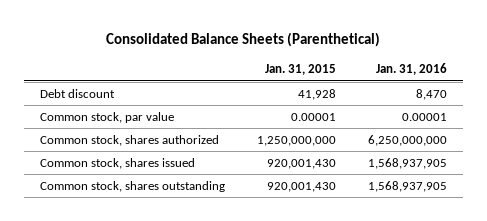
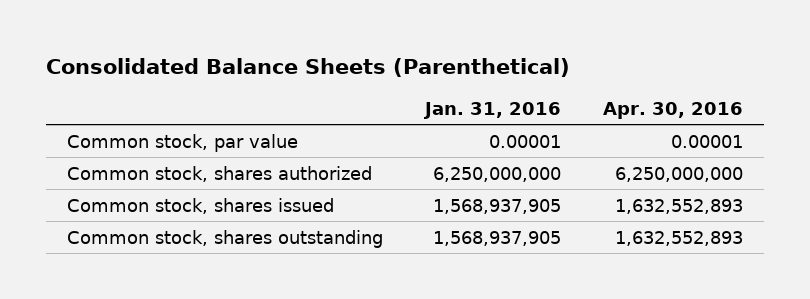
- | Jan. 31, 2015 | Jan. 31, 2016
+ | Jan. 31, 2016 | Apr. 30, 2016
- Debt discount | 41,928 | 8,470

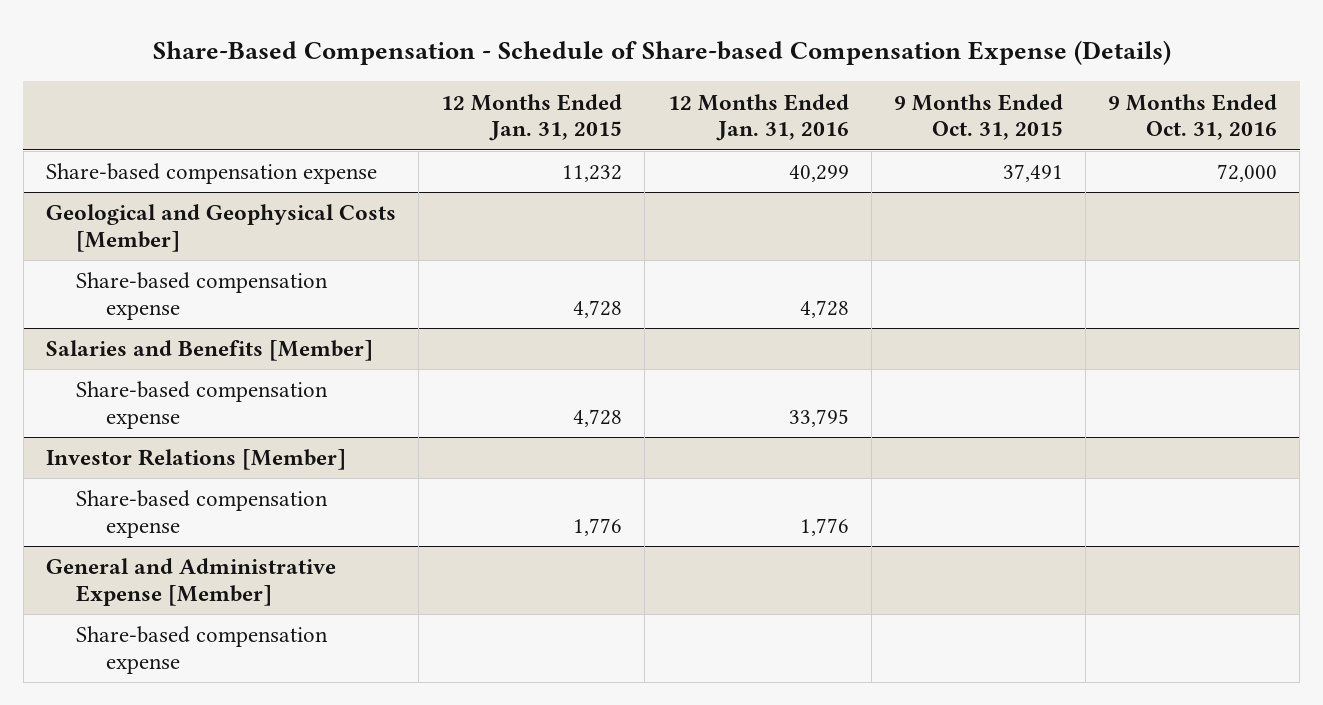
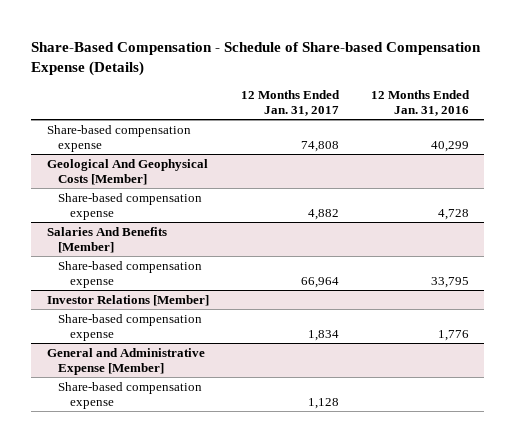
- | 12 Months Ended Jan. 31, 2015 | 12 Months Ended Jan. 31, 2016 | 9 Months Ended Oct. 31, 2015 | 9 Months Ended Oct. 31, 2016
+ | 12 Months Ended Jan. 31, 2017 | 12 Months Ended Jan. 31, 2016
- Geological and Geophysical Costs [Member]
+ Geological And Geophysical Costs [Member]
- Salaries and Benefits [Member]
+ Salaries And Benefits [Member]

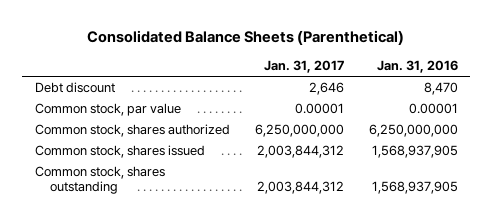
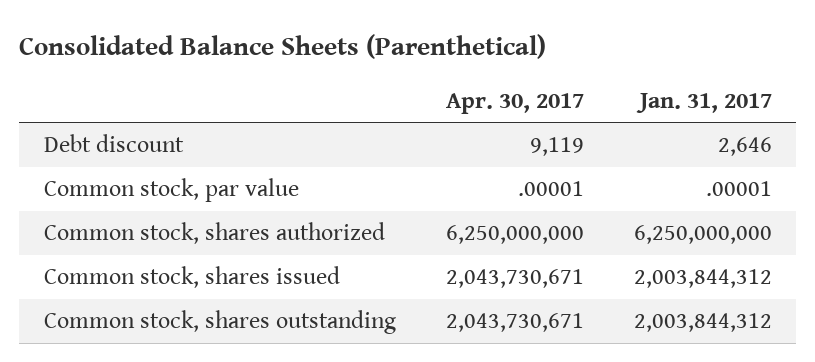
- | Jan. 31, 2017 | Jan. 31, 2016
+ | Apr. 30, 2017 | Jan. 31, 2017
- Common stock, par value | 0.00001 | 0.00001
+ Common stock, par value | .00001 | .00001

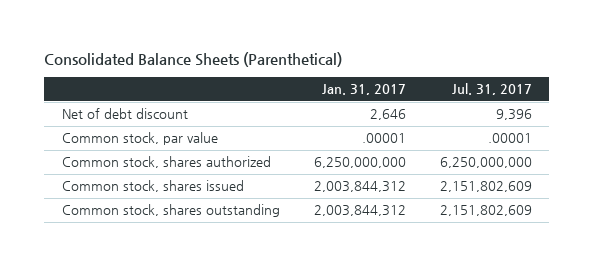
- | Apr. 30, 2017 | Jan. 31, 2017
+ | Jan. 31, 2017 | Jul. 31, 2017
- Debt discount | 9,119 | 2,646
+ Net of debt discount | 2,646 | 9,396

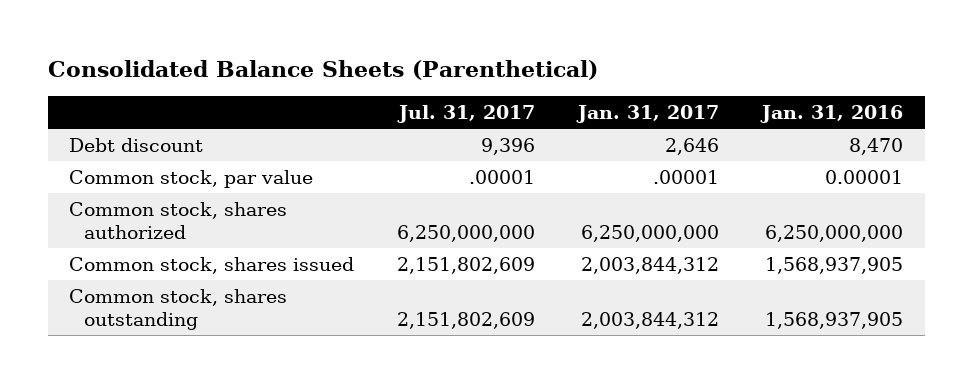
- | Jan. 31, 2017 | Jul. 31, 2017
+ | Jul. 31, 2017 | Jan. 31, 2017 | Jan. 31, 2016
- Net of debt discount | 2,646 | 9,396
+ Debt discount | 9,396 | 2,646 | 8,470

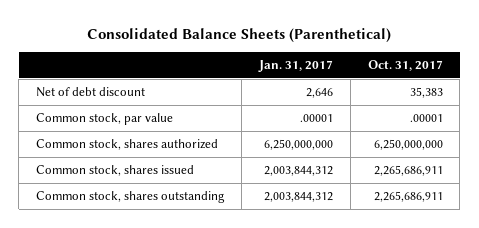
- | Jul. 31, 2017 | Jan. 31, 2017 | Jan. 31, 2016
+ | Jan. 31, 2017 | Oct. 31, 2017
- Debt discount | 9,396 | 2,646 | 8,470
+ Net of debt discount | 2,646 | 35,383

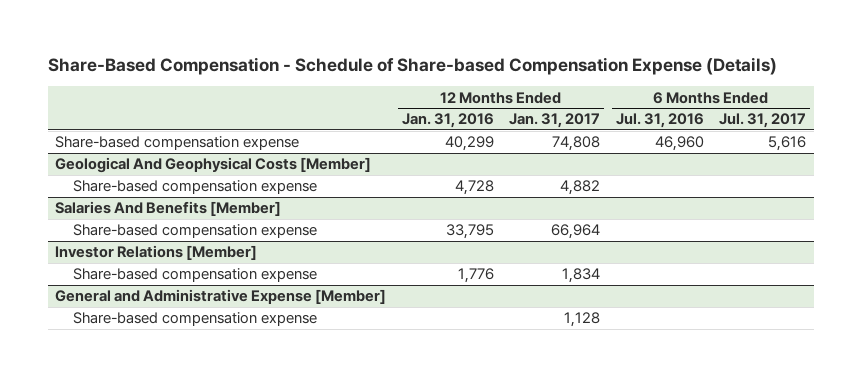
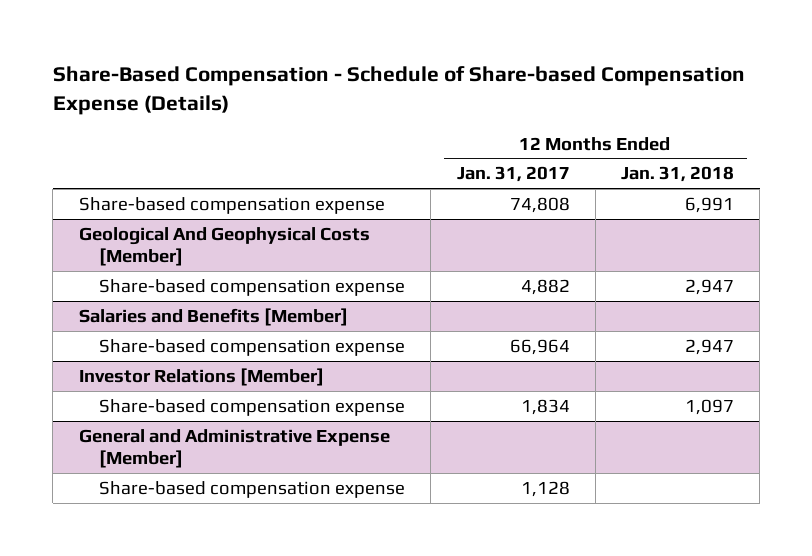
- | 12 Months Ended Jan. 31, 2016 | 12 Months Ended Jan. 31, 2017 | 6 Months Ended Jul. 31, 2016 | 6 Months Ended Jul. 31, 2017
+ | 12 Months Ended Jan. 31, 2017 | 12 Months Ended Jan. 31, 2018
- Salaries And Benefits [Member]
+ Salaries and Benefits [Member]

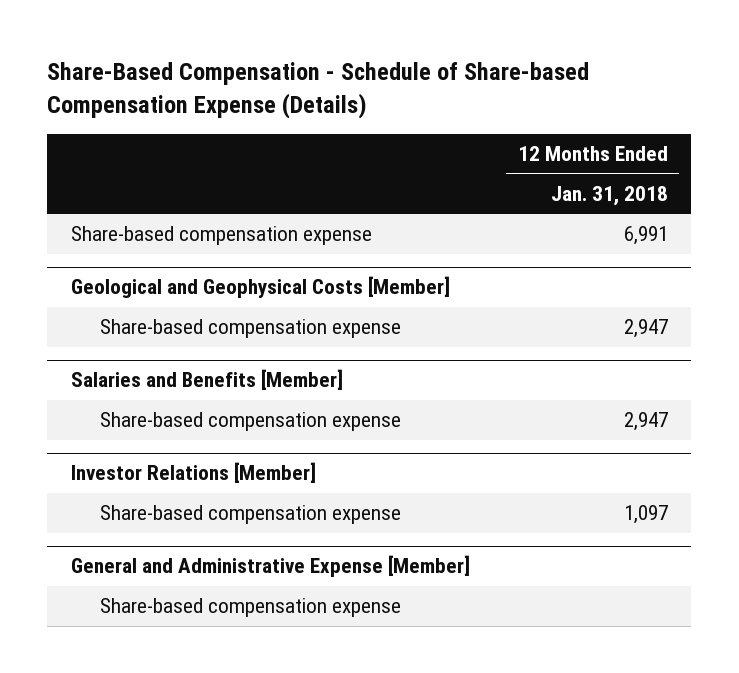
- | 12 Months Ended Jan. 31, 2017 | 12 Months Ended Jan. 31, 2018
+ | 12 Months Ended Jan. 31, 2018
- Geological And Geophysical Costs [Member]
+ Geological and Geophysical Costs [Member]

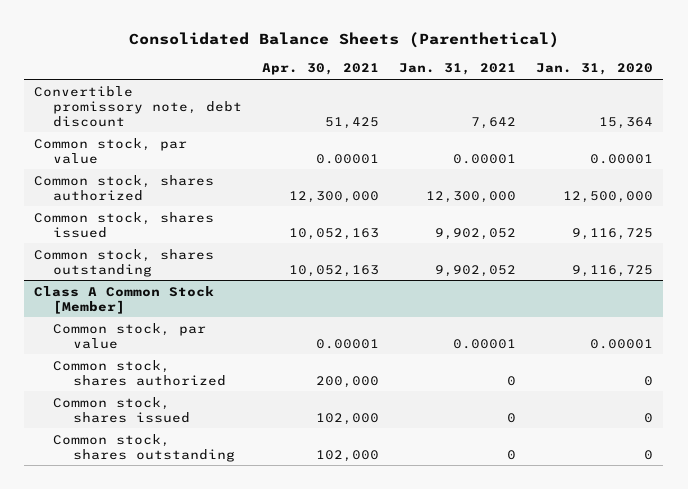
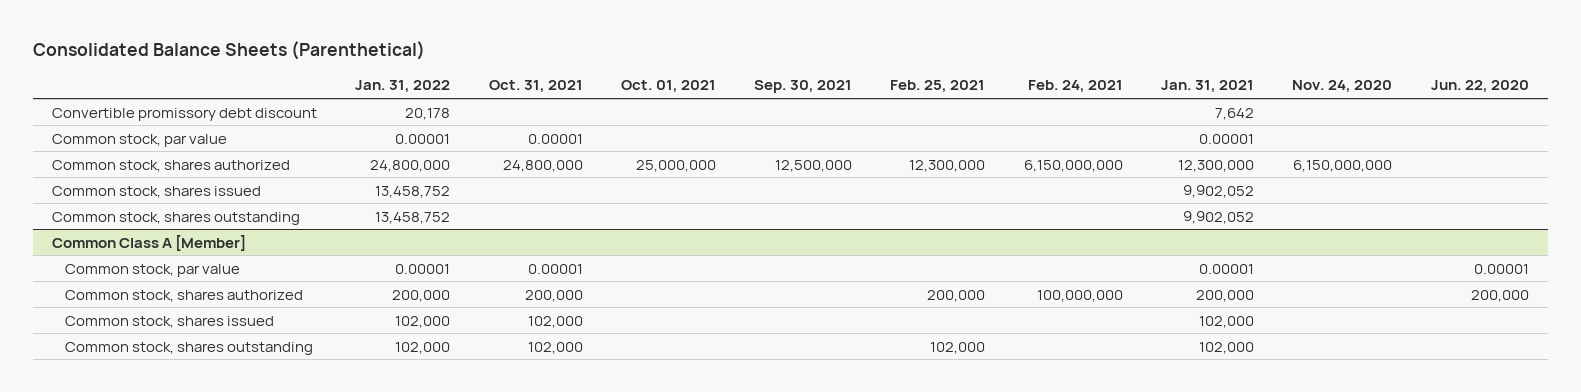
- | Apr. 30, 2021 | Jan. 31, 2021 | Jan. 31, 2020
+ | Jan. 31, 2022 | Oct. 31, 2021 | Oct. 01, 2021 | Sep. 30, 2021 | Feb. 25, 2021 | Feb. 24, 2021 | Jan. 31, 2021 | Nov. 24, 2020 | Jun. 22, 2020
- Convertible promissory note, debt discount | 51,425 | 7,642 | 15,364
+ Convertible promissory debt discount | 20,178 | | | | | | 7,642 | |
- Class A Common Stock [Member]
+ Common Class A [Member]
- Common stock, shares authorized | 200,000 | 0 | 0
- Common stock, shares issued | 102,000 | 0 | 0
- Common stock, shares outstanding | 102,000 | 0 | 0
+ Common stock, shares authorized | 200,000 | 200,000 | | | 200,000 | 100,000,000 | 200,000 | | 200,000
+ Common stock, shares issued | 102,000 | 102,000 | | | | | 102,000 | |
+ Common stock, shares outstanding | 102,000 | 102,000 | | | 102,000 | | 102,000 | |

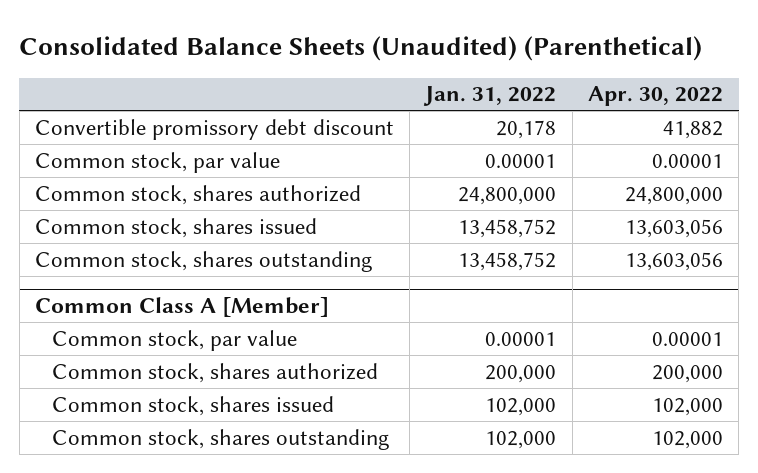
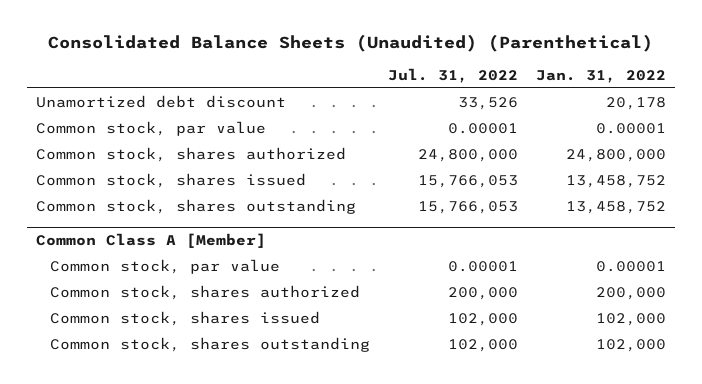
- | Jan. 31, 2022 | Apr. 30, 2022
+ | Jul. 31, 2022 | Jan. 31, 2022
- Convertible promissory debt discount | 20,178 | 41,882
+ Unamortized debt discount | 33,526 | 20,178

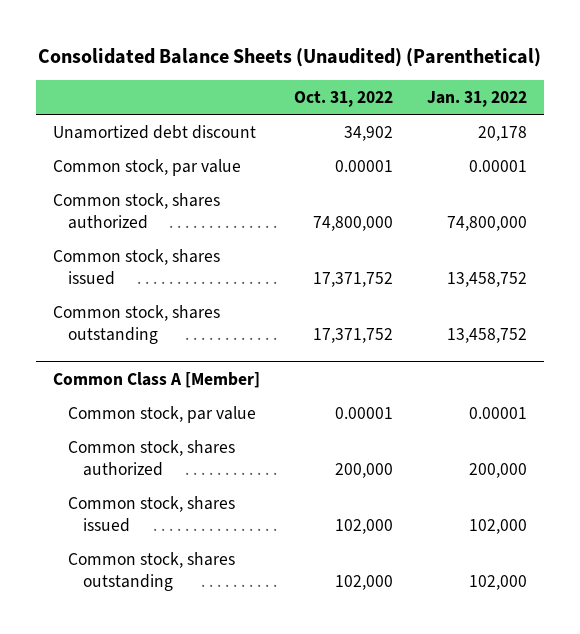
- | Jul. 31, 2022 | Jan. 31, 2022
+ | Oct. 31, 2022 | Jan. 31, 2022
- Common stock, shares authorized | 24,800,000 | 24,800,000
+ Common stock, shares authorized | 74,800,000 | 74,800,000

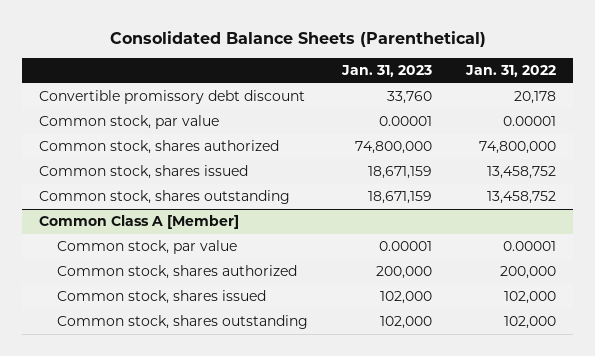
- Consolidated Balance Sheets (Unaudited) (Parenthetical)
+ Consolidated Balance Sheets (Parenthetical)
- | Oct. 31, 2022 | Jan. 31, 2022
+ | Jan. 31, 2023 | Jan. 31, 2022
- Unamortized debt discount | 34,902 | 20,178
+ Convertible promissory debt discount | 33,760 | 20,178

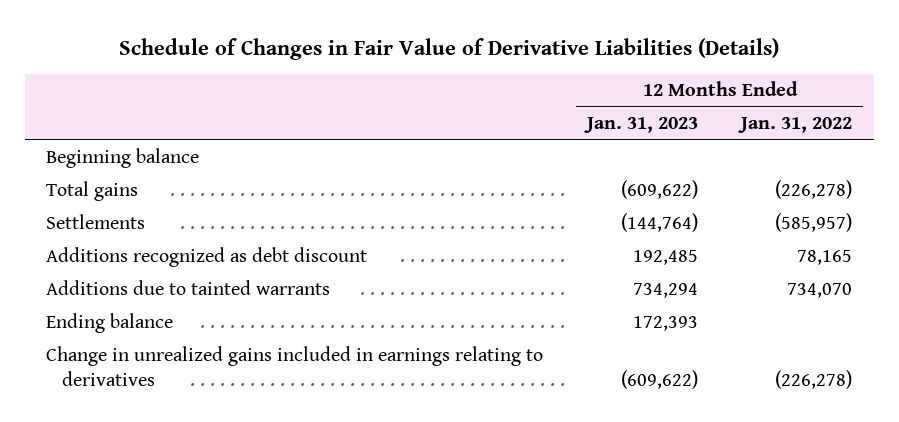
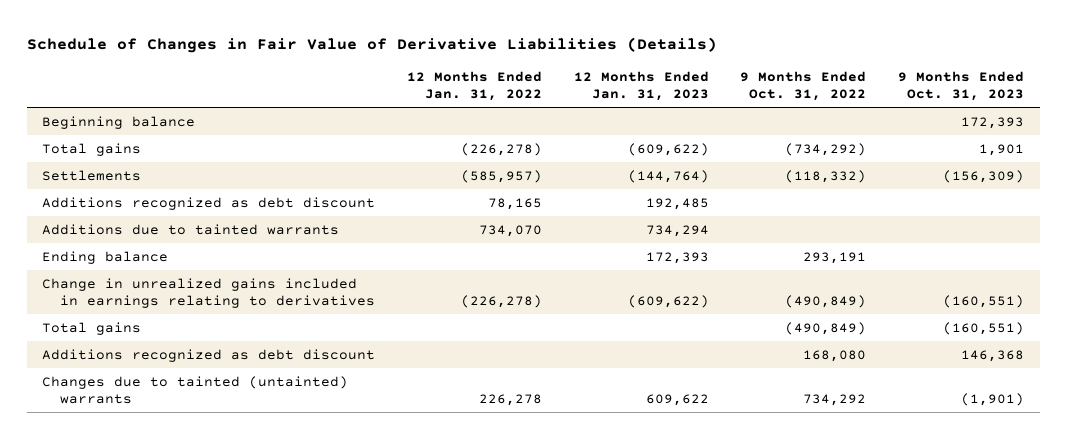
- | 12 Months Ended Jan. 31, 2023 | 12 Months Ended Jan. 31, 2022
+ | 12 Months Ended Jan. 31, 2022 | 12 Months Ended Jan. 31, 2023 | 9 Months Ended Oct. 31, 2022 | 9 Months Ended Oct. 31, 2023
+ Total gains | | | (490,849) | (160,551)
+ Additions recognized as debt discount | | | 168,080 | 146,368
+ Changes due to tainted (untainted) warrants | 226,278 | 609,622 | 734,292 | (1,901)

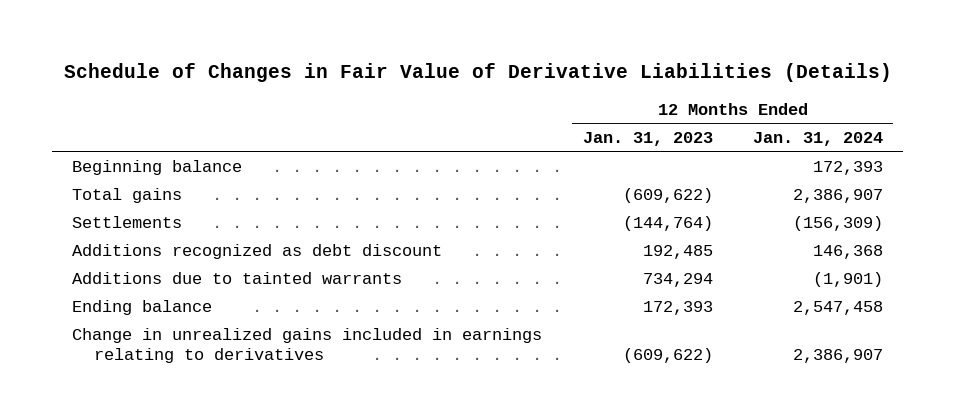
- | 12 Months Ended Jan. 31, 2022 | 12 Months Ended Jan. 31, 2023 | 9 Months Ended Oct. 31, 2022 | 9 Months Ended Oct. 31, 2023
+ | 12 Months Ended Jan. 31, 2023 | 12 Months Ended Jan. 31, 2024
- Total gains | | | (490,849) | (160,551)
- Additions recognized as debt discount | | | 168,080 | 146,368
- Changes due to tainted (untainted) warrants | 226,278 | 609,622 | 734,292 | (1,901)

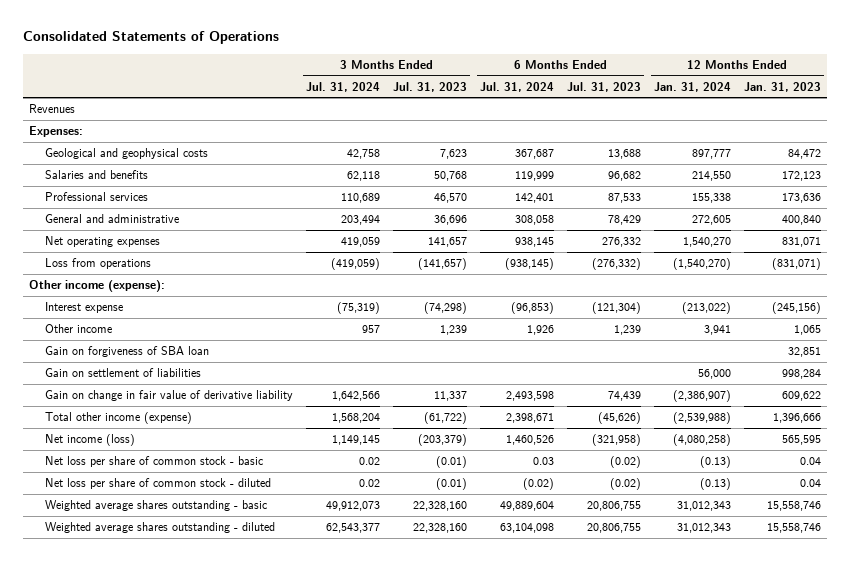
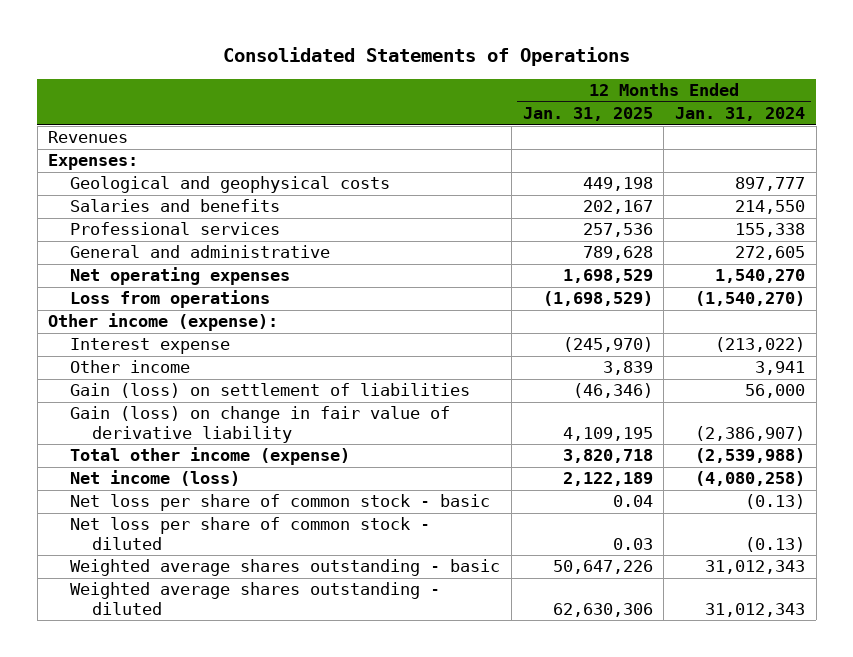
- | 3 Months Ended Jul. 31, 2024 | 3 Months Ended Jul. 31, 2023 | 6 Months Ended Jul. 31, 2024 | 6 Months Ended Jul. 31, 2023 | 12 Months Ended Jan. 31, 2024 | 12 Months Ended Jan. 31, 2023
+ | 12 Months Ended Jan. 31, 2025 | 12 Months Ended Jan. 31, 2024
- Gain on forgiveness of SBA loan | | | | | | 32,851
- Gain on settlement of liabilities | | | | | 56,000 | 998,284
- Gain on change in fair value of derivative liability | 1,642,566 | 11,337 | 2,493,598 | 74,439 | (2,386,907) | 609,622
+ Gain (loss) on settlement of liabilities | (46,346) | 56,000
+ Gain (loss) on change in fair value of derivative liability | 4,109,195 | (2,386,907)

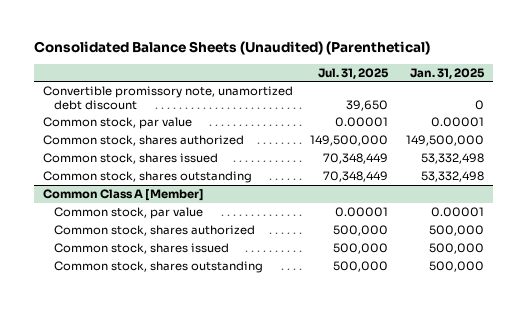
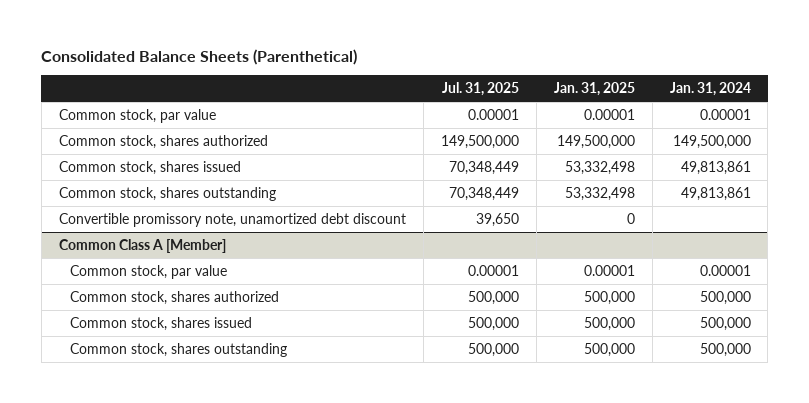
- Consolidated Balance Sheets (Unaudited) (Parenthetical)
+ Consolidated Balance Sheets (Parenthetical)
- | Jul. 31, 2025 | Jan. 31, 2025
+ | Jul. 31, 2025 | Jan. 31, 2025 | Jan. 31, 2024
moved down: Convertible promissory note, unamortized debt discount | 39,650 | 0 |

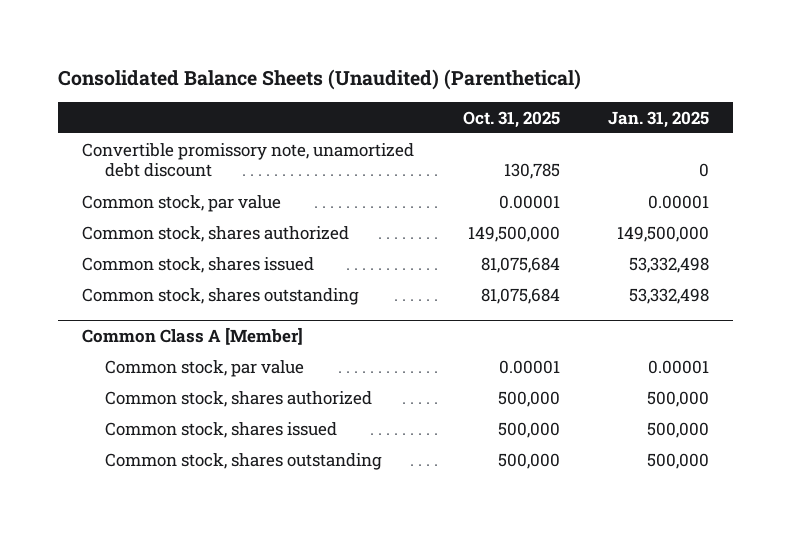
- Consolidated Balance Sheets (Parenthetical)
+ Consolidated Balance Sheets (Unaudited) (Parenthetical)
- | Jul. 31, 2025 | Jan. 31, 2025 | Jan. 31, 2024
+ | Oct. 31, 2025 | Jan. 31, 2025
moved up: Convertible promissory note, unamortized debt discount | 130,785 | 0

